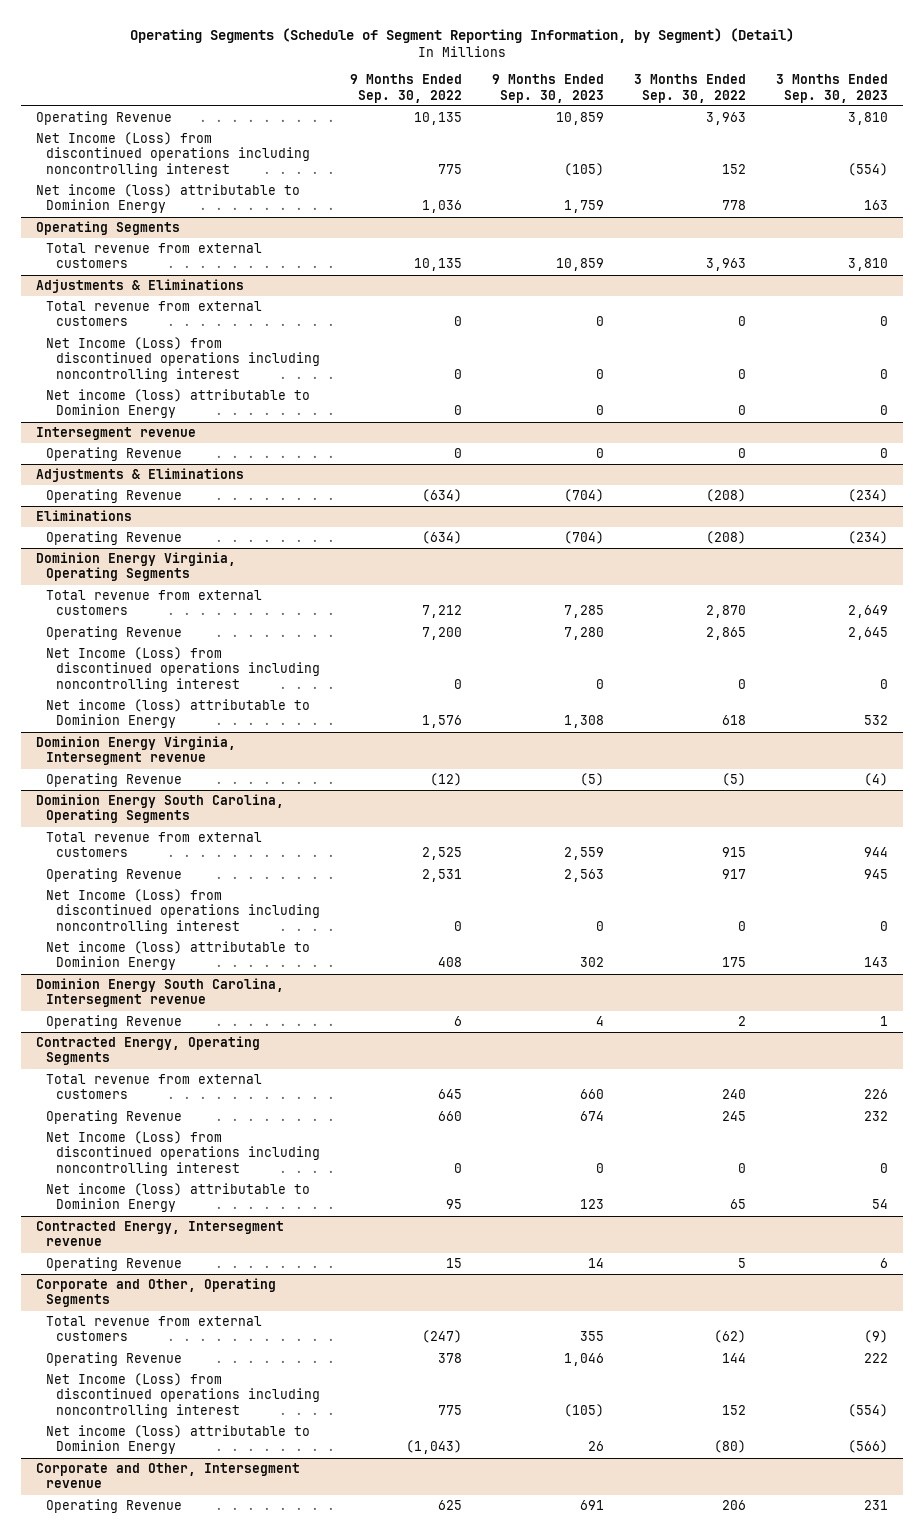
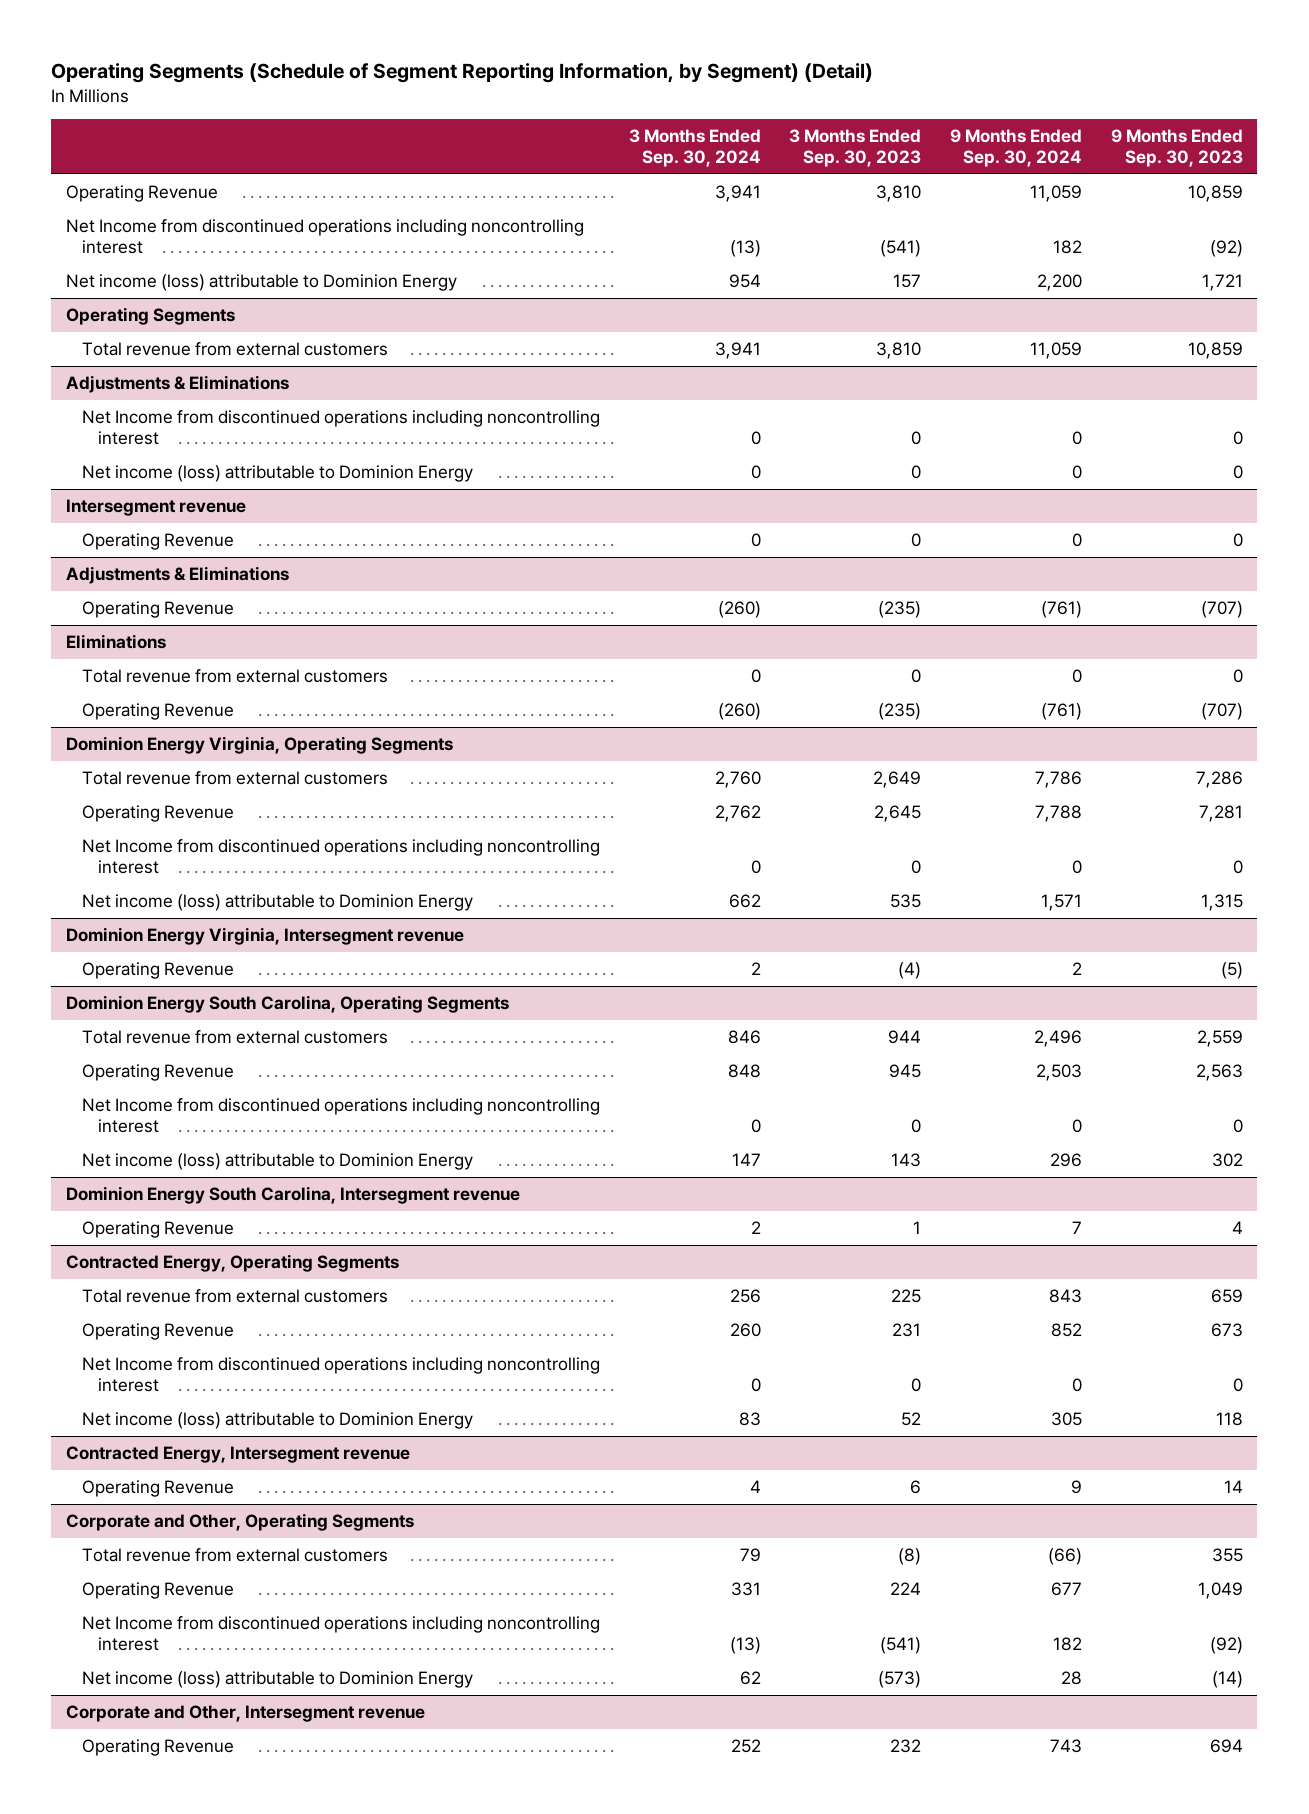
- | 9 Months Ended Sep. 30, 2022 | 9 Months Ended Sep. 30, 2023 | 3 Months Ended Sep. 30, 2022 | 3 Months Ended Sep. 30, 2023
+ | 3 Months Ended Sep. 30, 2024 | 3 Months Ended Sep. 30, 2023 | 9 Months Ended Sep. 30, 2024 | 9 Months Ended Sep. 30, 2023
- Net Income (Loss) from discontinued operations including noncontrolling interest | 775 | (105) | 152 | (554)
- Net income (loss) attributable to Dominion Energy | 1,036 | 1,759 | 778 | 163
+ Net Income from discontinued operations including noncontrolling interest | (13) | (541) | 182 | (92)
+ Net income (loss) attributable to Dominion Energy | 954 | 157 | 2,200 | 1,721
@ Adjustments & Eliminations
- Total revenue from external customers | 0 | 0 | 0 | 0
- Net Income (Loss) from discontinued operations including noncontrolling interest | 0 | 0 | 0 | 0
+ Net Income from discontinued operations including noncontrolling interest | 0 | 0 | 0 | 0
- Operating Revenue | (634) | (704) | (208) | (234)
+ Operating Revenue | (260) | (235) | (761) | (707)
@ Eliminations
- Operating Revenue | (634) | (704) | (208) | (234)
+ Total revenue from external customers | 0 | 0 | 0 | 0
+ Operating Revenue | (260) | (235) | (761) | (707)
@ Dominion Energy Virginia, Operating Segments
- Total revenue from external customers | 7,212 | 7,285 | 2,870 | 2,649
- Operating Revenue | 7,200 | 7,280 | 2,865 | 2,645
- Net Income (Loss) from discontinued operations including noncontrolling interest | 0 | 0 | 0 | 0
- Net income (loss) attributable to Dominion Energy | 1,576 | 1,308 | 618 | 532
+ Total revenue from external customers | 2,760 | 2,649 | 7,786 | 7,286
+ Operating Revenue | 2,762 | 2,645 | 7,788 | 7,281
+ Net Income from discontinued operations including noncontrolling interest | 0 | 0 | 0 | 0
+ Net income (loss) attributable to Dominion Energy | 662 | 535 | 1,571 | 1,315
@ Dominion Energy South Carolina, Operating Segments
- Net Income (Loss) from discontinued operations including noncontrolling interest | 0 | 0 | 0 | 0
+ Net Income from discontinued operations including noncontrolling interest | 0 | 0 | 0 | 0
@ Contracted Energy, Operating Segments
- Total revenue from external customers | 645 | 660 | 240 | 226
- Operating Revenue | 660 | 674 | 245 | 232
- Net Income (Loss) from discontinued operations including noncontrolling interest | 0 | 0 | 0 | 0
- Net income (loss) attributable to Dominion Energy | 95 | 123 | 65 | 54
+ Total revenue from external customers | 256 | 225 | 843 | 659
+ Operating Revenue | 260 | 231 | 852 | 673
+ Net Income from discontinued operations including noncontrolling interest | 0 | 0 | 0 | 0
+ Net income (loss) attributable to Dominion Energy | 83 | 52 | 305 | 118
@ Corporate and Other, Operating Segments
- Total revenue from external customers | (247) | 355 | (62) | (9)
- Operating Revenue | 378 | 1,046 | 144 | 222
- Net Income (Loss) from discontinued operations including noncontrolling interest | 775 | (105) | 152 | (554)
- Net income (loss) attributable to Dominion Energy | (1,043) | 26 | (80) | (566)
+ Total revenue from external customers | 79 | (8) | (66) | 355
+ Operating Revenue | 331 | 224 | 677 | 1,049
+ Net Income from discontinued operations including noncontrolling interest | (13) | (541) | 182 | (92)
+ Net income (loss) attributable to Dominion Energy | 62 | (573) | 28 | (14)
@ Corporate and Other, Intersegment revenue
- Operating Revenue | 625 | 691 | 206 | 231
+ Operating Revenue | 252 | 232 | 743 | 694

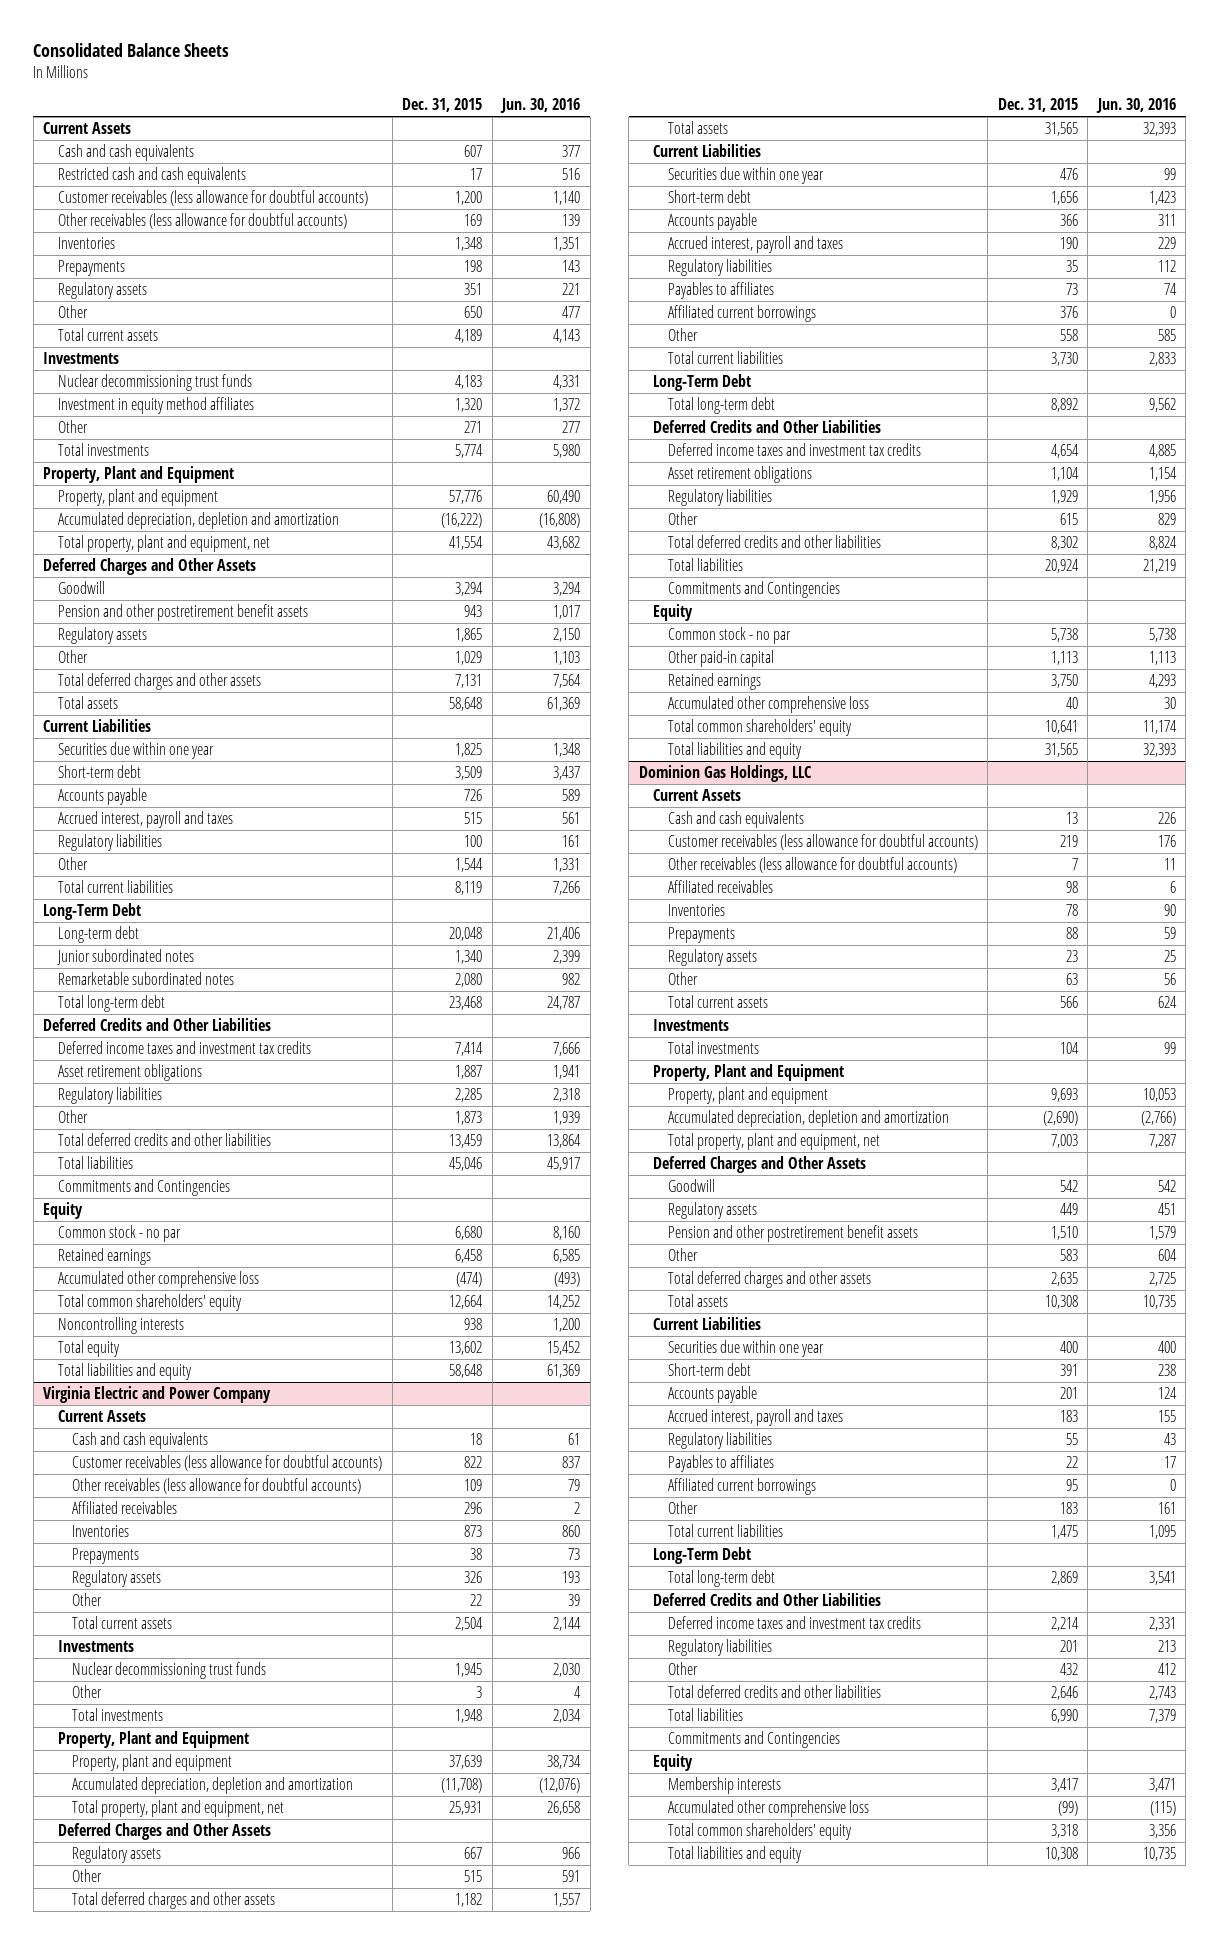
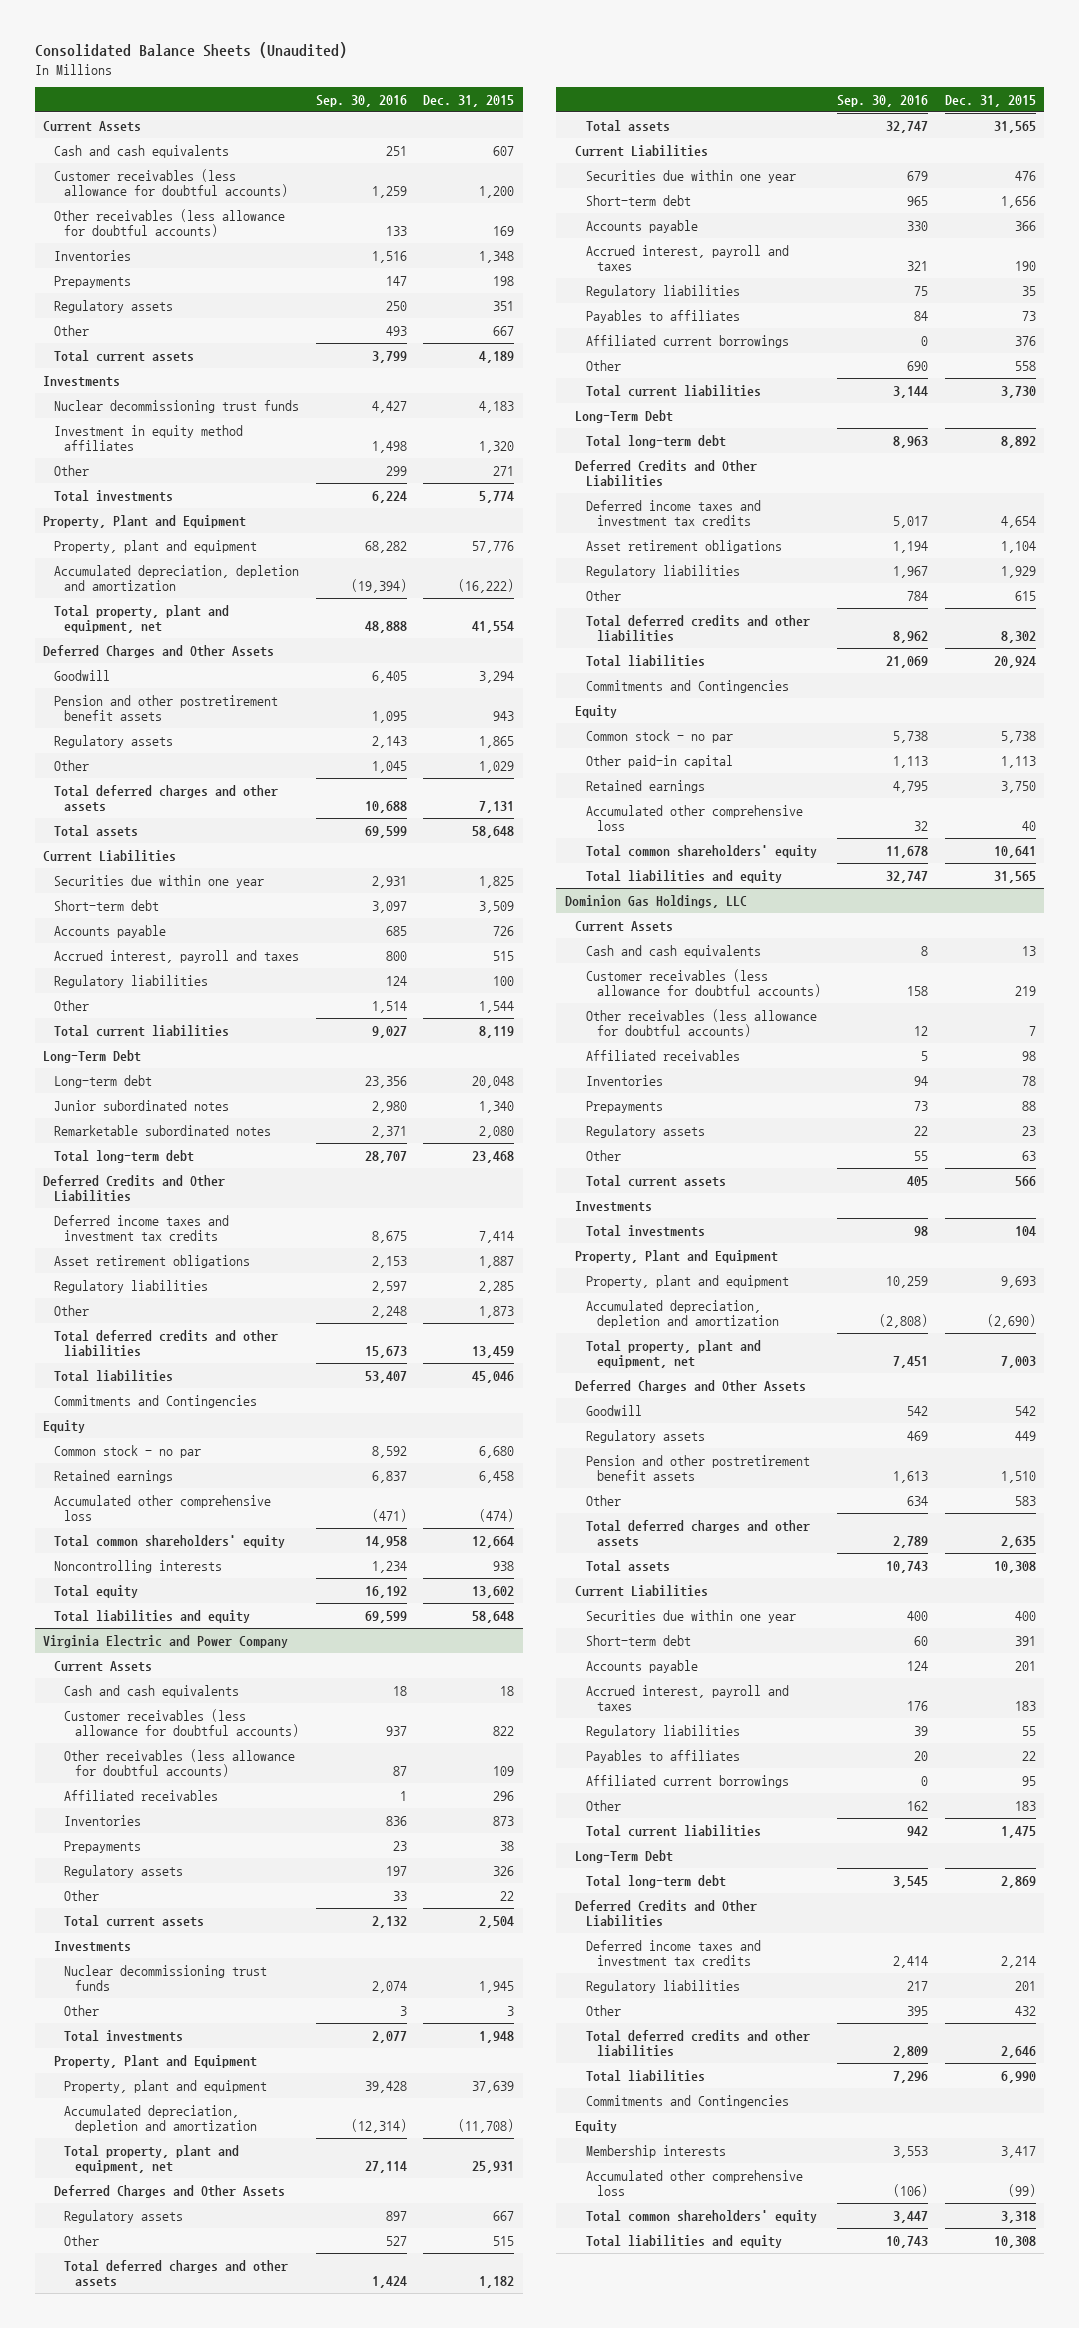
- Consolidated Balance Sheets
+ Consolidated Balance Sheets (Unaudited)
- | Dec. 31, 2015 | Jun. 30, 2016
+ | Sep. 30, 2016 | Dec. 31, 2015
- Restricted cash and cash equivalents | 17 | 516
- Other | 650 | 477
+ Other | 493 | 667

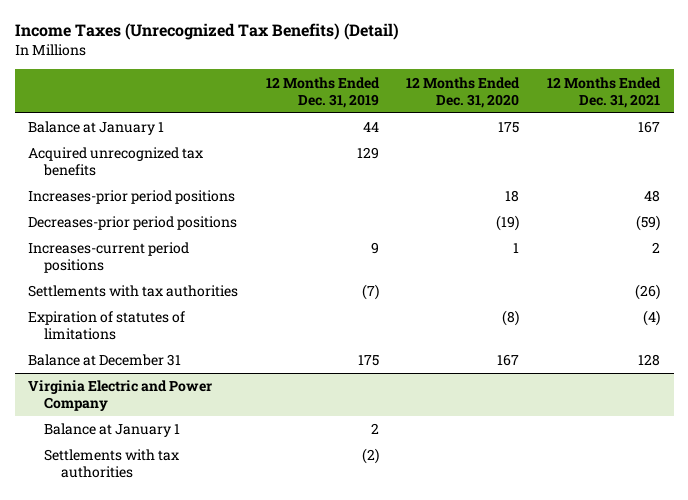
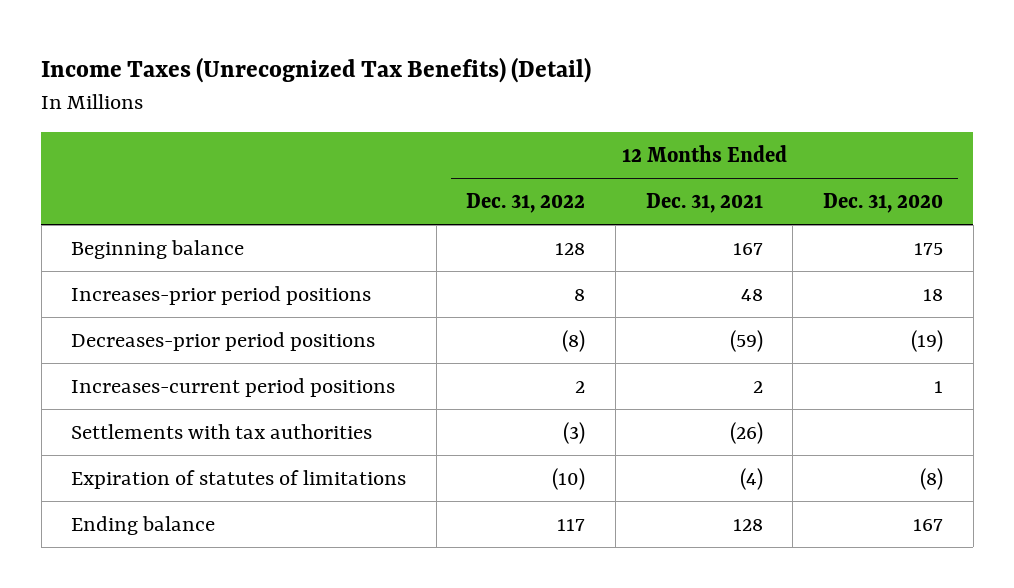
- | 12 Months Ended Dec. 31, 2019 | 12 Months Ended Dec. 31, 2020 | 12 Months Ended Dec. 31, 2021
+ | 12 Months Ended Dec. 31, 2022 | 12 Months Ended Dec. 31, 2021 | 12 Months Ended Dec. 31, 2020
- Balance at January 1 | 44 | 175 | 167
- Acquired unrecognized tax benefits | 129 | |
+ Beginning balance | 128 | 167 | 175
- Balance at December 31 | 175 | 167 | 128
- Virginia Electric and Power Company
- Balance at January 1 | 2 | |
- Settlements with tax authorities | (2) | |
+ Ending balance | 117 | 128 | 167

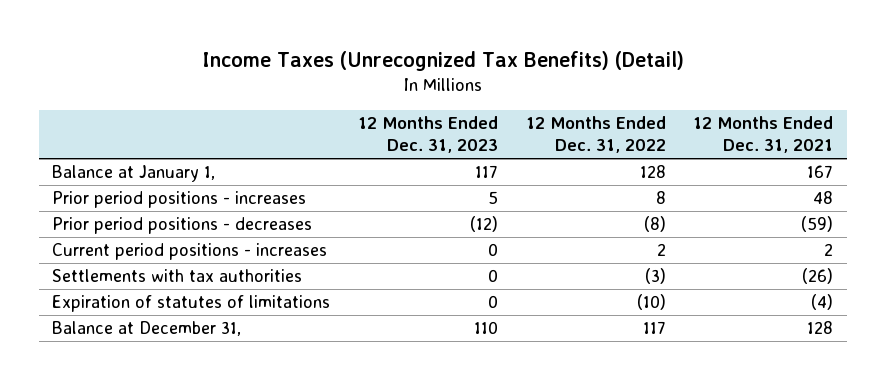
- | 12 Months Ended Dec. 31, 2022 | 12 Months Ended Dec. 31, 2021 | 12 Months Ended Dec. 31, 2020
+ | 12 Months Ended Dec. 31, 2023 | 12 Months Ended Dec. 31, 2022 | 12 Months Ended Dec. 31, 2021
- Beginning balance | 128 | 167 | 175
- Increases-prior period positions | 8 | 48 | 18
- Decreases-prior period positions | (8) | (59) | (19)
- Increases-current period positions | 2 | 2 | 1
+ Balance at January 1, | 117 | 128 | 167
+ Prior period positions - increases | 5 | 8 | 48
+ Prior period positions - decreases | (12) | (8) | (59)
+ Current period positions - increases | 0 | 2 | 2
- Ending balance | 117 | 128 | 167
+ Balance at December 31, | 110 | 117 | 128

